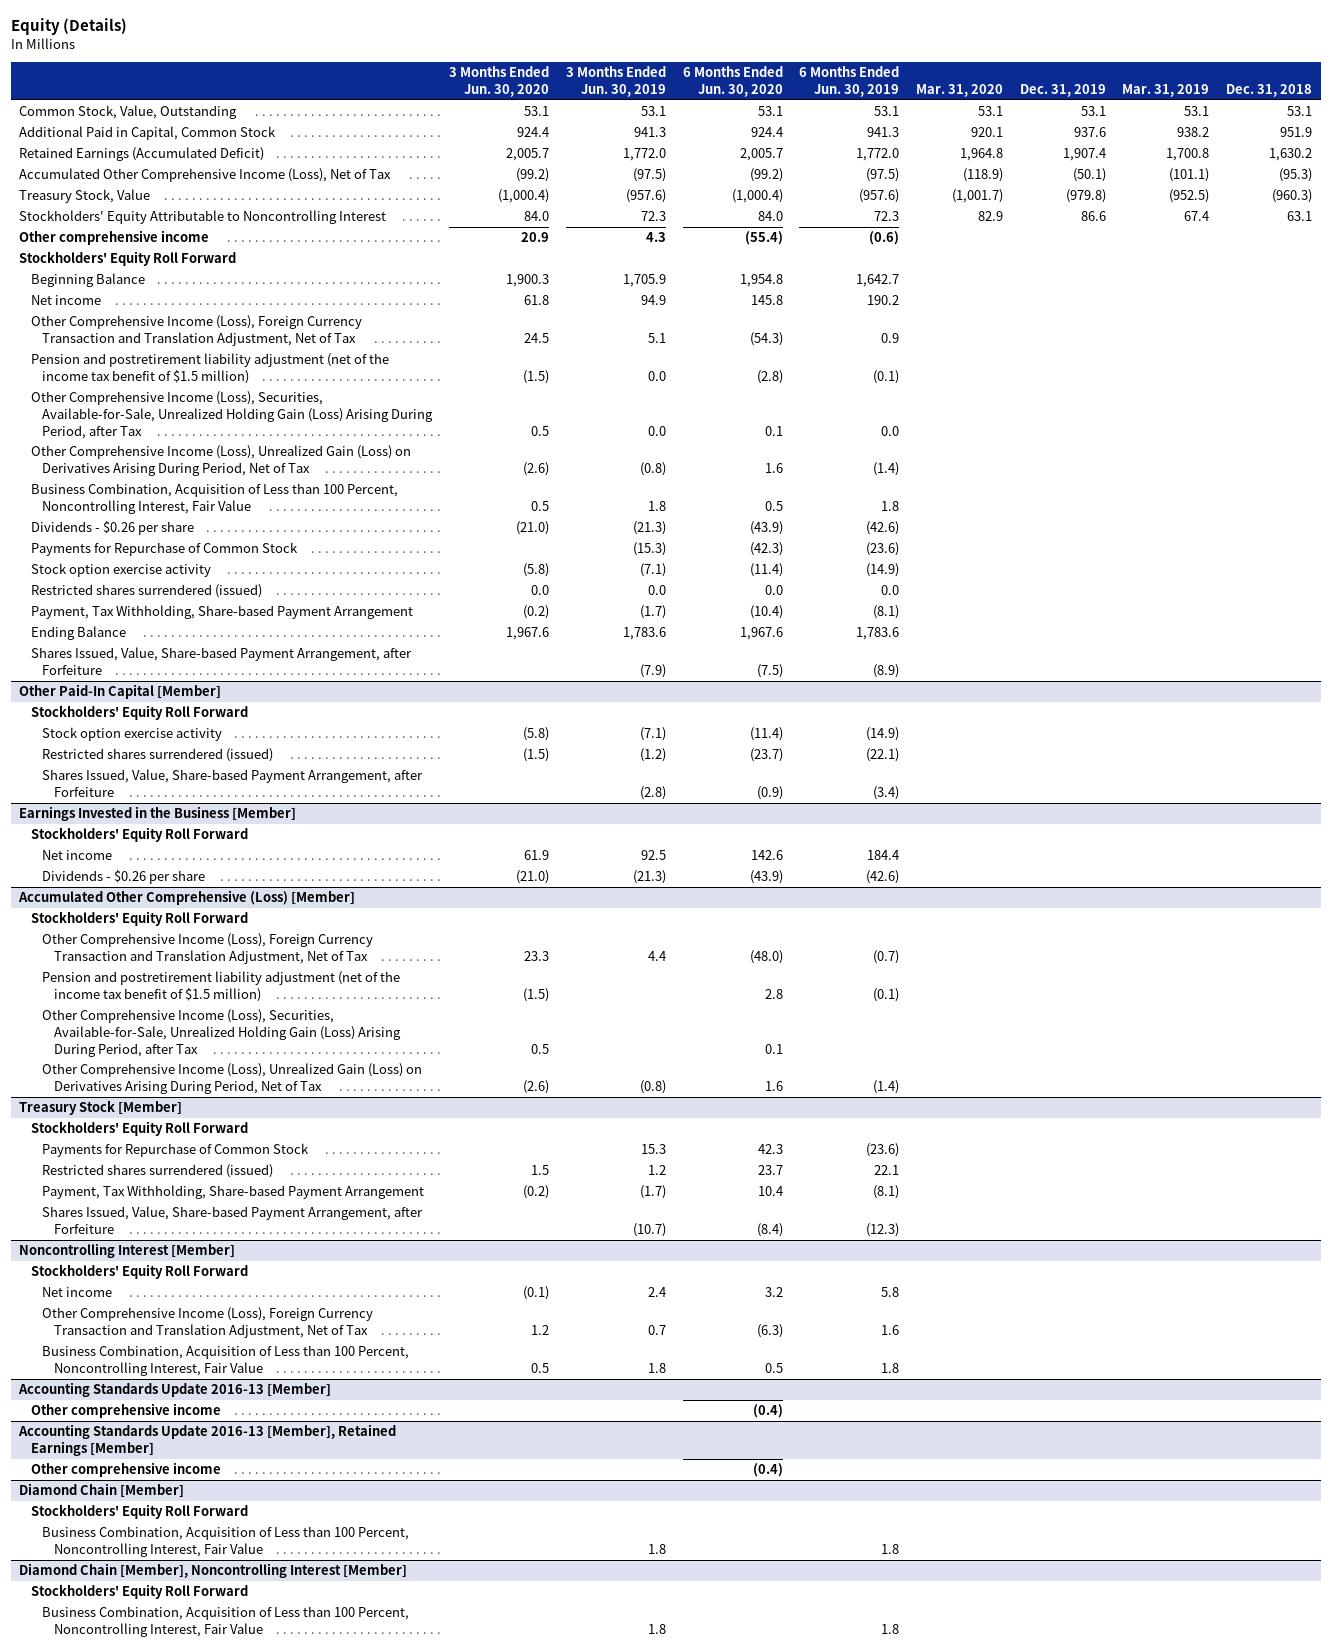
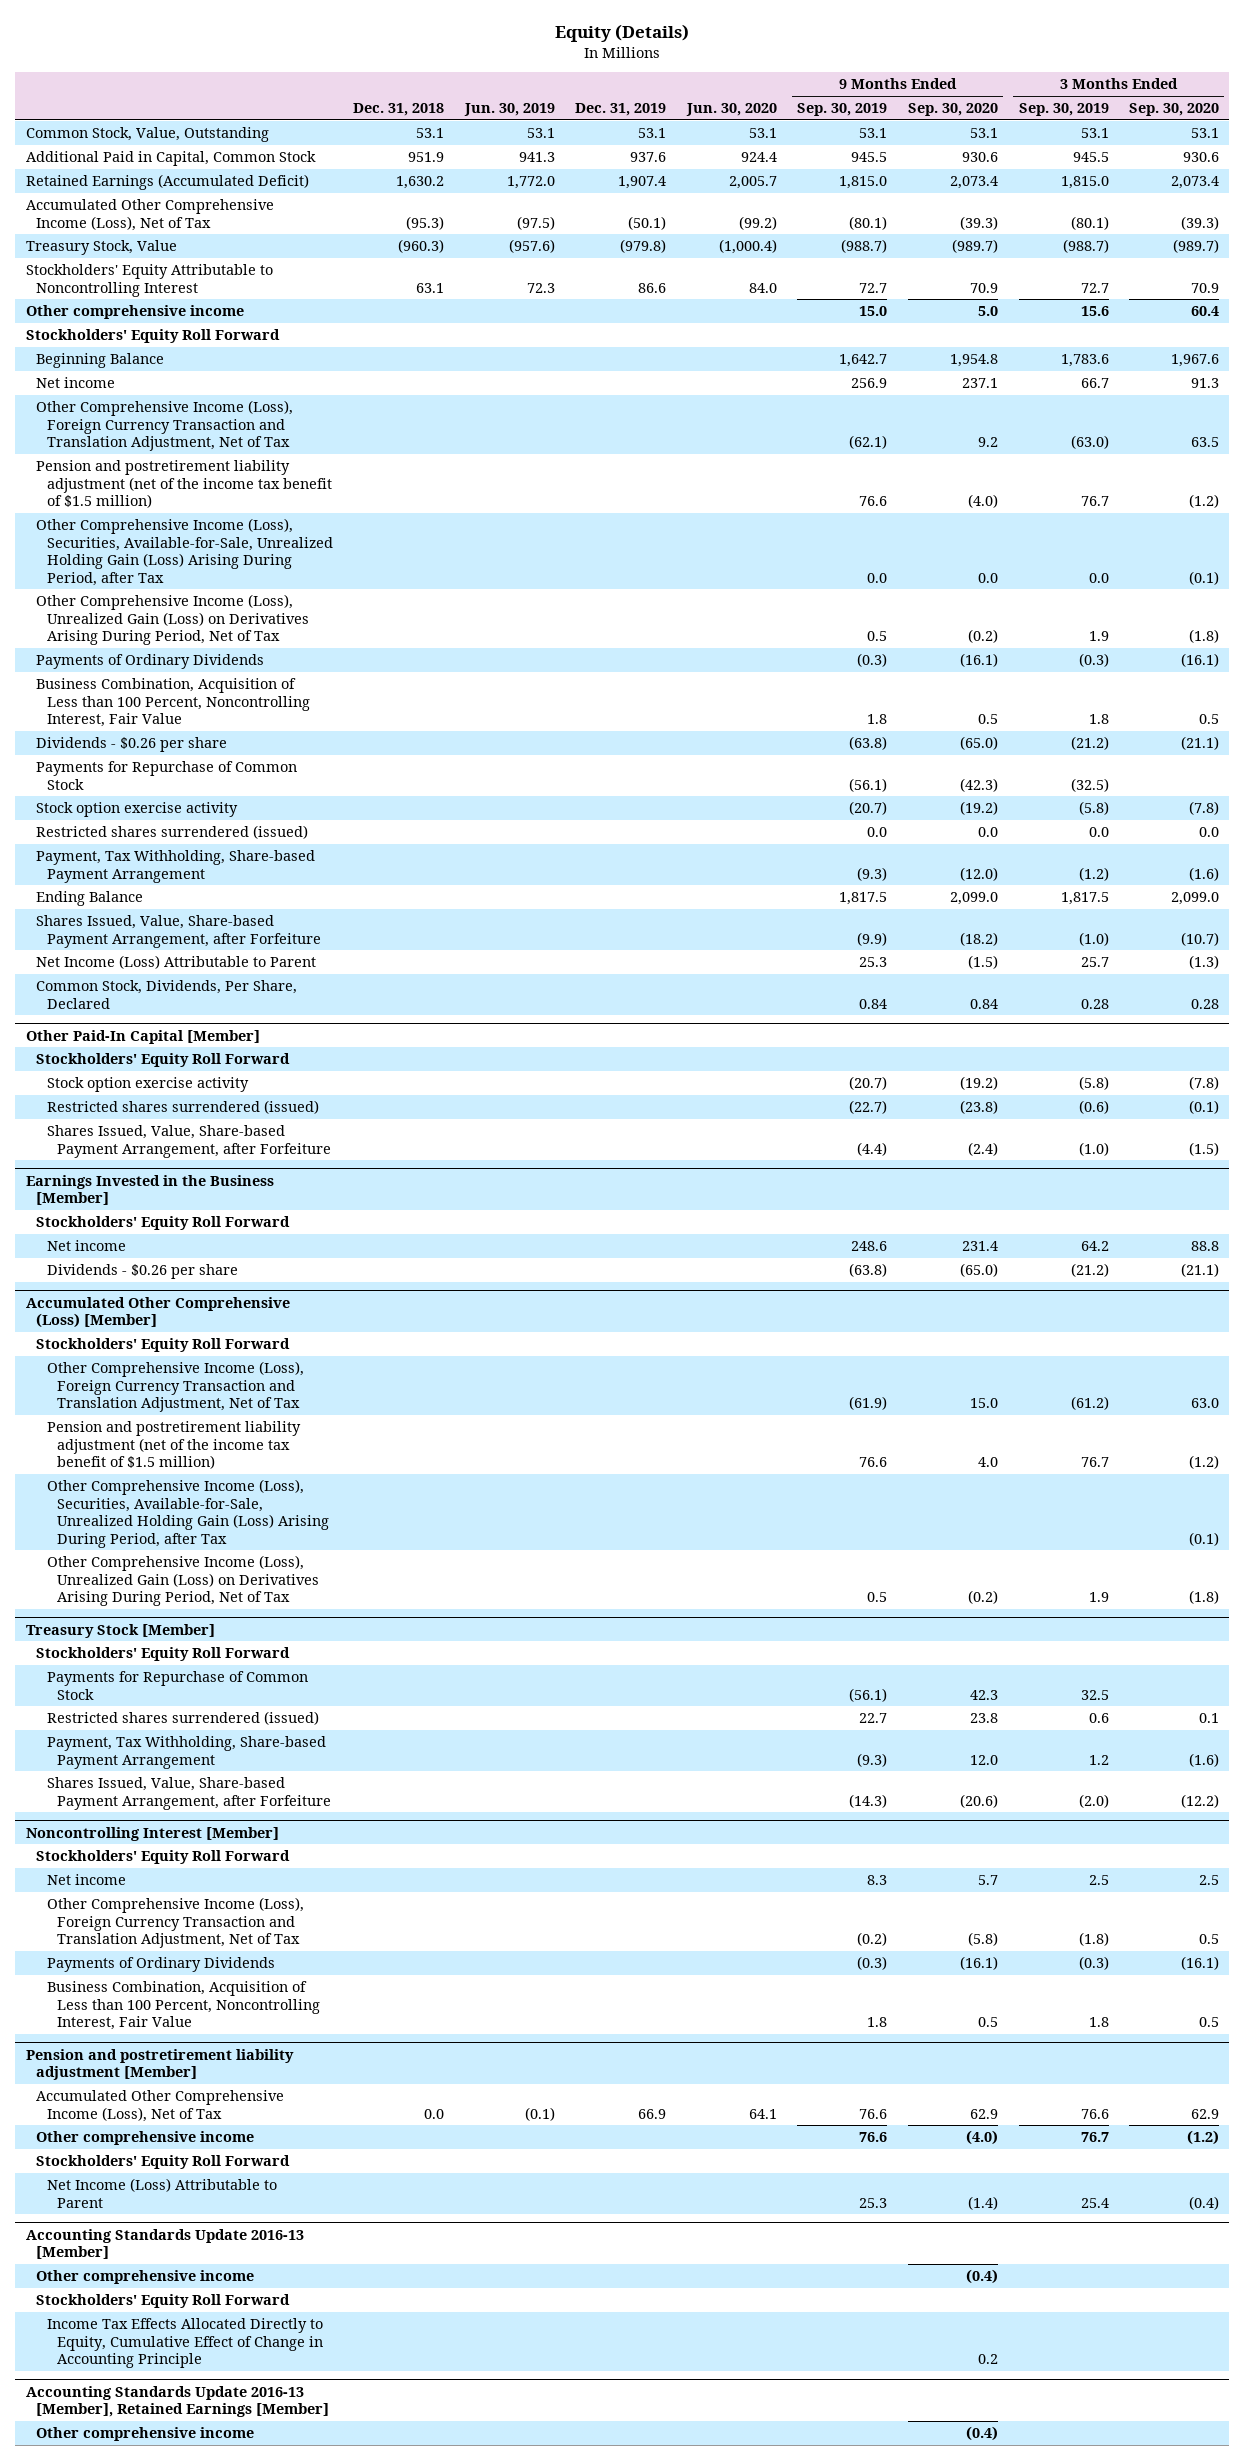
- | 3 Months Ended Jun. 30, 2020 | 3 Months Ended Jun. 30, 2019 | 6 Months Ended Jun. 30, 2020 | 6 Months Ended Jun. 30, 2019 | Mar. 31, 2020 | Dec. 31, 2019 | Mar. 31, 2019 | Dec. 31, 2018
+ | Dec. 31, 2018 | Jun. 30, 2019 | Dec. 31, 2019 | Jun. 30, 2020 | 9 Months Ended Sep. 30, 2019 | 9 Months Ended Sep. 30, 2020 | 3 Months Ended Sep. 30, 2019 | 3 Months Ended Sep. 30, 2020
+ Payments of Ordinary Dividends | | | | | (0.3) | (16.1) | (0.3) | (16.1)
+ Net Income (Loss) Attributable to Parent | | | | | 25.3 | (1.5) | 25.7 | (1.3)
+ Common Stock, Dividends, Per Share, Declared | | | | | 0.84 | 0.84 | 0.28 | 0.28
@ Noncontrolling Interest [Member]
+ Payments of Ordinary Dividends | | | | | (0.3) | (16.1) | (0.3) | (16.1)
+ Pension and postretirement liability adjustment [Member]
+ Accumulated Other Comprehensive Income (Loss), Net of Tax | 0.0 | (0.1) | 66.9 | 64.1 | 76.6 | 62.9 | 76.6 | 62.9
+ Other comprehensive income | | | | | 76.6 | (4.0) | 76.7 | (1.2)
+ Stockholders' Equity Roll Forward
+ Net Income (Loss) Attributable to Parent | | | | | 25.3 | (1.4) | 25.4 | (0.4)
@ Accounting Standards Update 2016-13 [Member]
+ Stockholders' Equity Roll Forward
+ Income Tax Effects Allocated Directly to Equity, Cumulative Effect of Change in Accounting Principle | | | | | | 0.2 | |
- Diamond Chain [Member]
- Stockholders' Equity Roll Forward
- Business Combination, Acquisition of Less than 100 Percent, Noncontrolling Interest, Fair Value | | 1.8 | | 1.8 | | | |
- Diamond Chain [Member], Noncontrolling Interest [Member]
- Stockholders' Equity Roll Forward
- Business Combination, Acquisition of Less than 100 Percent, Noncontrolling Interest, Fair Value | | 1.8 | | 1.8 | | | |

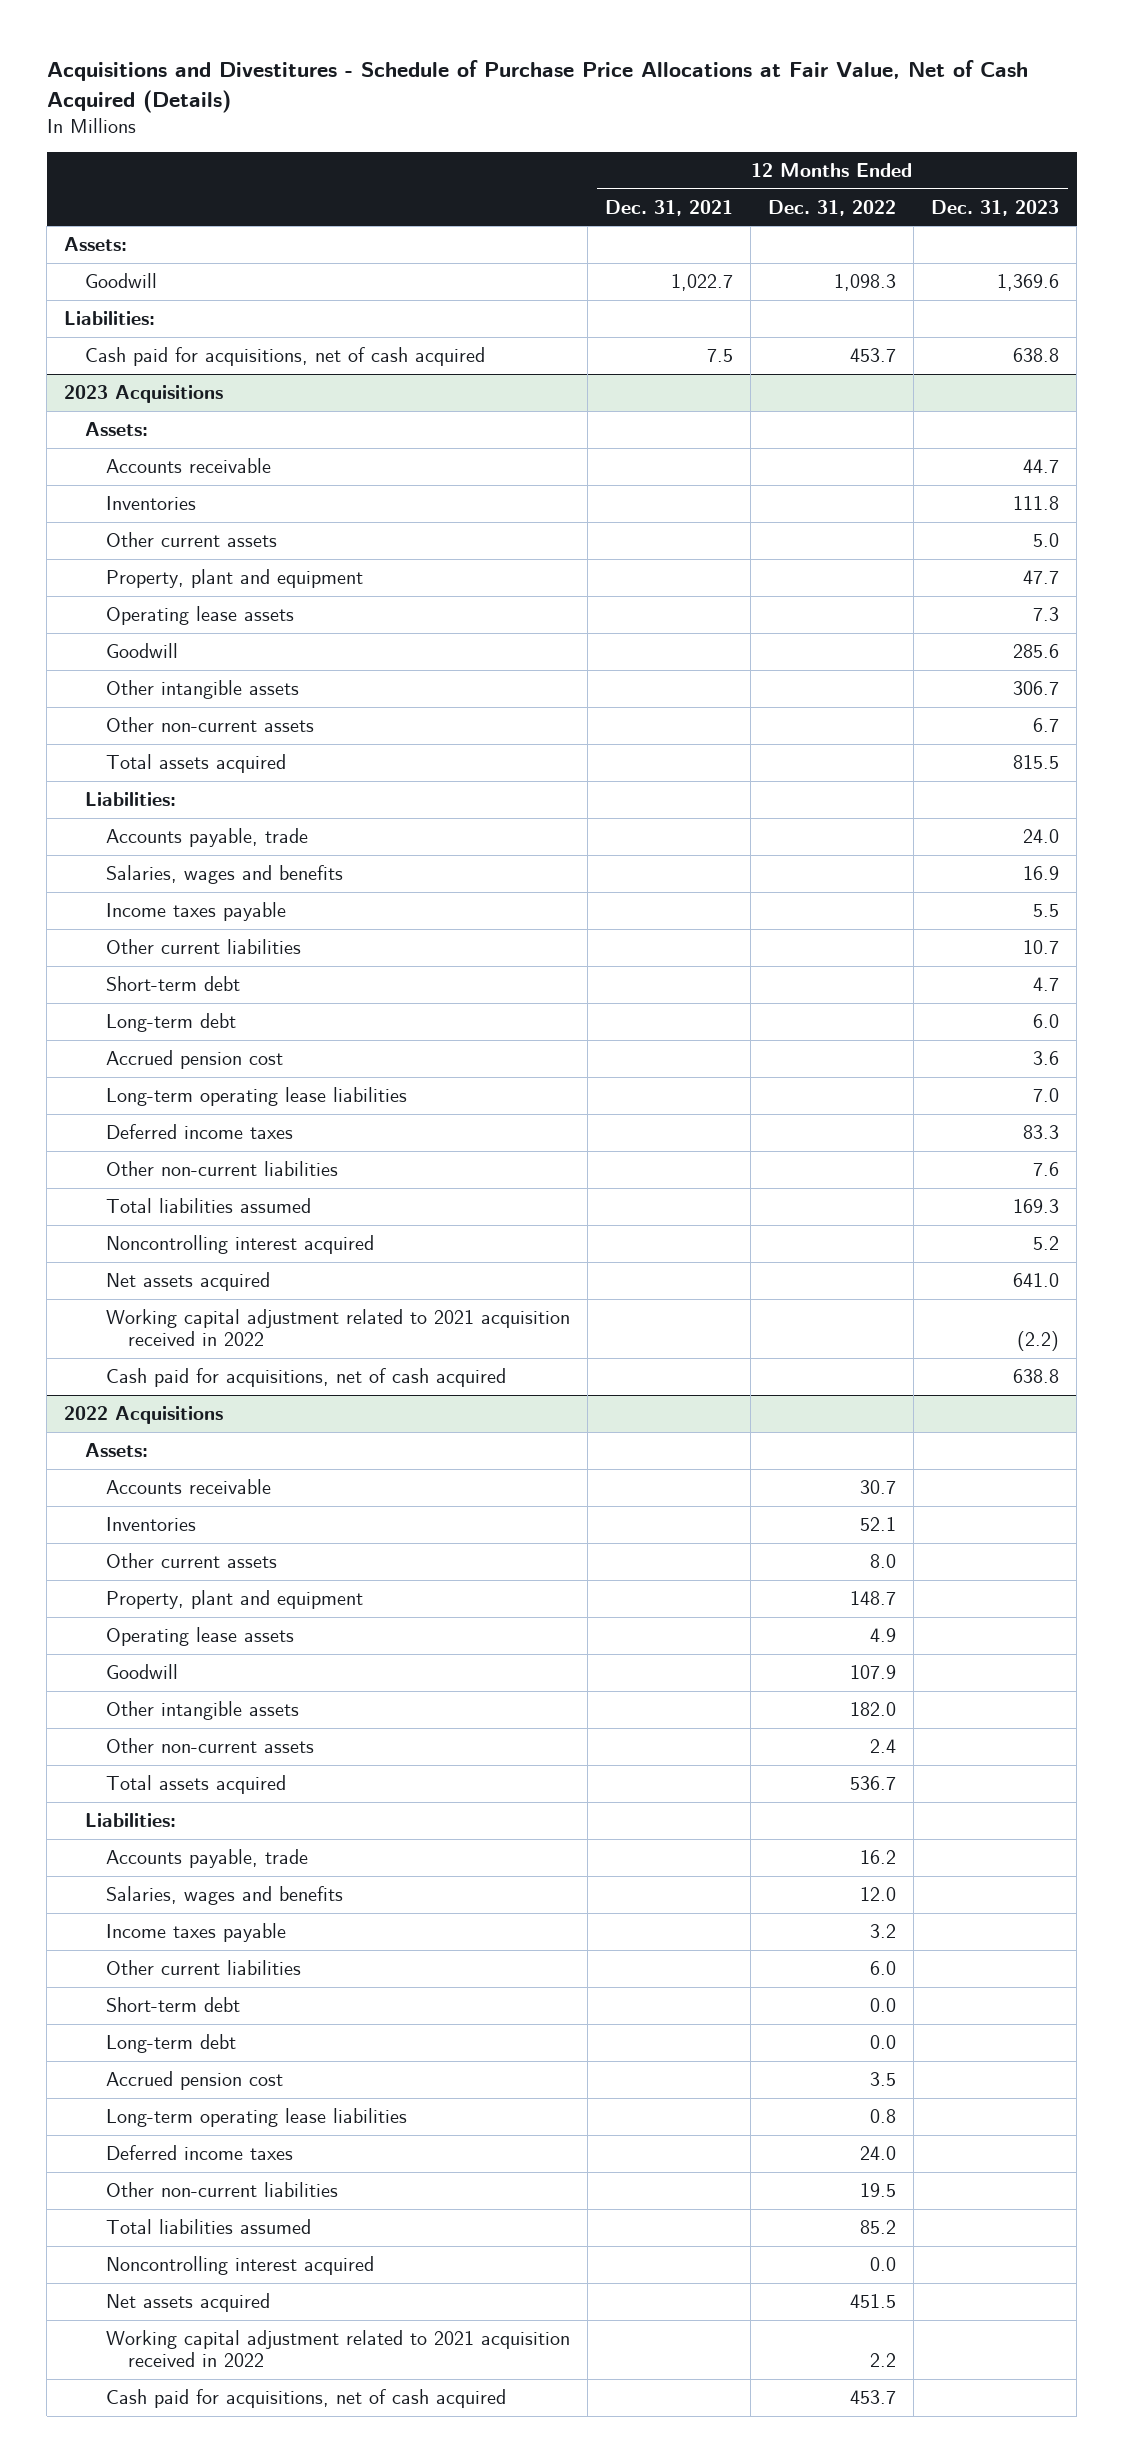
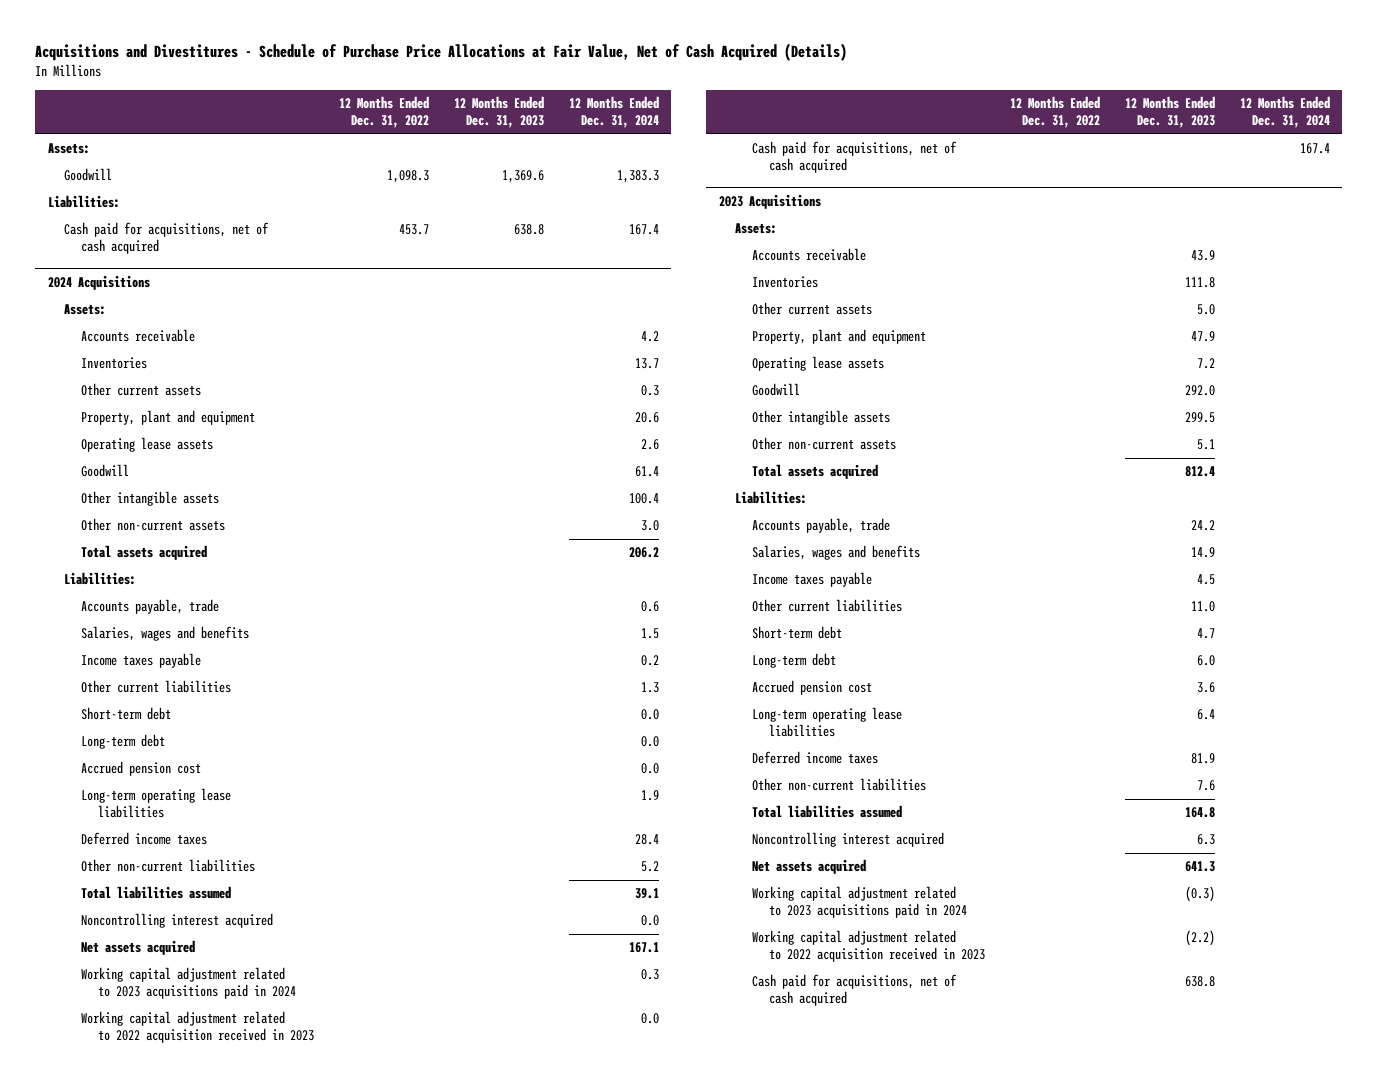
- | 12 Months Ended Dec. 31, 2021 | 12 Months Ended Dec. 31, 2022 | 12 Months Ended Dec. 31, 2023
+ | 12 Months Ended Dec. 31, 2022 | 12 Months Ended Dec. 31, 2023 | 12 Months Ended Dec. 31, 2024
+ 2024 Acquisitions
+ Assets:
+ Accounts receivable | | | 4.2
+ Inventories | | | 13.7
+ Other current assets | | | 0.3
+ Property, plant and equipment | | | 20.6
+ Operating lease assets | | | 2.6
+ Goodwill | | | 61.4
+ Other intangible assets | | | 100.4
+ Other non-current assets | | | 3.0
+ Total assets acquired | | | 206.2
+ Liabilities:
+ Accounts payable, trade | | | 0.6
+ Salaries, wages and benefits | | | 1.5
+ Income taxes payable | | | 0.2
+ Other current liabilities | | | 1.3
+ Short-term debt | | | 0.0
+ Long-term debt | | | 0.0
+ Accrued pension cost | | | 0.0
+ Long-term operating lease liabilities | | | 1.9
+ Deferred income taxes | | | 28.4
+ Other non-current liabilities | | | 5.2
+ Total liabilities assumed | | | 39.1
+ Noncontrolling interest acquired | | | 0.0
+ Net assets acquired | | | 167.1
+ Working capital adjustment related to 2023 acquisitions paid in 2024 | | | 0.3
+ Working capital adjustment related to 2022 acquisition received in 2023 | | | 0.0
+ Cash paid for acquisitions, net of cash acquired | | | 167.4
@ 2023 Acquisitions
- Accounts receivable | | | 44.7
+ Accounts receivable | | 43.9 |
- Property, plant and equipment | | | 47.7
- Operating lease assets | | | 7.3
- Goodwill | | | 285.6
- Other intangible assets | | | 306.7
- Other non-current assets | | | 6.7
- Total assets acquired | | | 815.5
+ Property, plant and equipment | | 47.9 |
+ Operating lease assets | | 7.2 |
+ Goodwill | | 292.0 |
+ Other intangible assets | | 299.5 |
+ Other non-current assets | | 5.1 |
+ Total assets acquired | | 812.4 |
- Accounts payable, trade | | | 24.0
- Salaries, wages and benefits | | | 16.9
- Income taxes payable | | | 5.5
- Other current liabilities | | | 10.7
+ Accounts payable, trade | | 24.2 |
+ Salaries, wages and benefits | | 14.9 |
+ Income taxes payable | | 4.5 |
+ Other current liabilities | | 11.0 |
- Long-term operating lease liabilities | | | 7.0
- Deferred income taxes | | | 83.3
+ Long-term operating lease liabilities | | 6.4 |
+ Deferred income taxes | | 81.9 |
- Total liabilities assumed | | | 169.3
- Noncontrolling interest acquired | | | 5.2
- Net assets acquired | | | 641.0
- Working capital adjustment related to 2021 acquisition received in 2022 | | | (2.2)
+ Total liabilities assumed | | 164.8 |
+ Noncontrolling interest acquired | | 6.3 |
+ Net assets acquired | | 641.3 |
+ Working capital adjustment related to 2023 acquisitions paid in 2024 | | (0.3) |
+ Working capital adjustment related to 2022 acquisition received in 2023 | | (2.2) |
- 2022 Acquisitions
- Assets:
- Accounts receivable | | 30.7 |
- Inventories | | 52.1 |
- Other current assets | | 8.0 |
- Property, plant and equipment | | 148.7 |
- Operating lease assets | | 4.9 |
- Goodwill | | 107.9 |
- Other intangible assets | | 182.0 |
- Other non-current assets | | 2.4 |
- Total assets acquired | | 536.7 |
- Liabilities:
- Accounts payable, trade | | 16.2 |
- Salaries, wages and benefits | | 12.0 |
- Income taxes payable | | 3.2 |
- Other current liabilities | | 6.0 |
- Short-term debt | | 0.0 |
- Long-term debt | | 0.0 |
- Accrued pension cost | | 3.5 |
- Long-term operating lease liabilities | | 0.8 |
- Deferred income taxes | | 24.0 |
- Other non-current liabilities | | 19.5 |
- Total liabilities assumed | | 85.2 |
- Noncontrolling interest acquired | | 0.0 |
- Net assets acquired | | 451.5 |
- Working capital adjustment related to 2021 acquisition received in 2022 | | 2.2 |
- Cash paid for acquisitions, net of cash acquired | | 453.7 |

